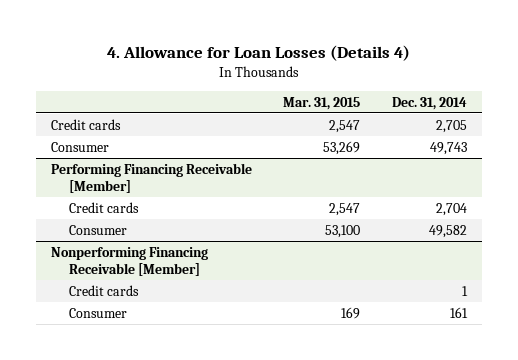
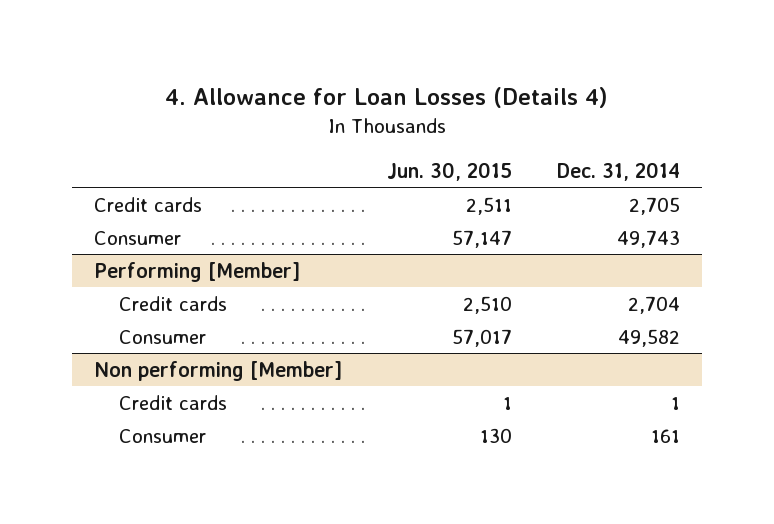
- | Mar. 31, 2015 | Dec. 31, 2014
+ | Jun. 30, 2015 | Dec. 31, 2014
- Performing Financing Receivable [Member]
+ Performing [Member]
- Nonperforming Financing Receivable [Member]
+ Non performing [Member]

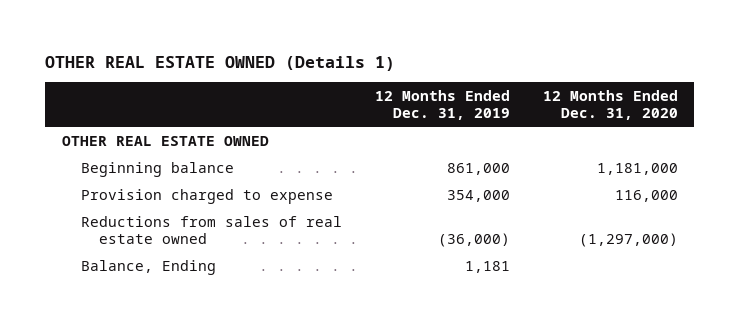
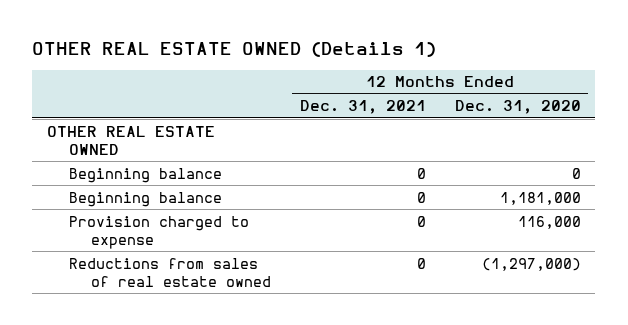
- | 12 Months Ended Dec. 31, 2019 | 12 Months Ended Dec. 31, 2020
+ | 12 Months Ended Dec. 31, 2021 | 12 Months Ended Dec. 31, 2020
+ Beginning balance | 0 | 0
- Balance, Ending | 1,181 |

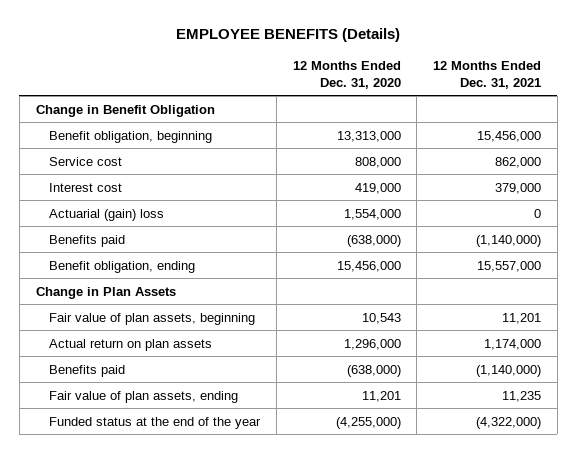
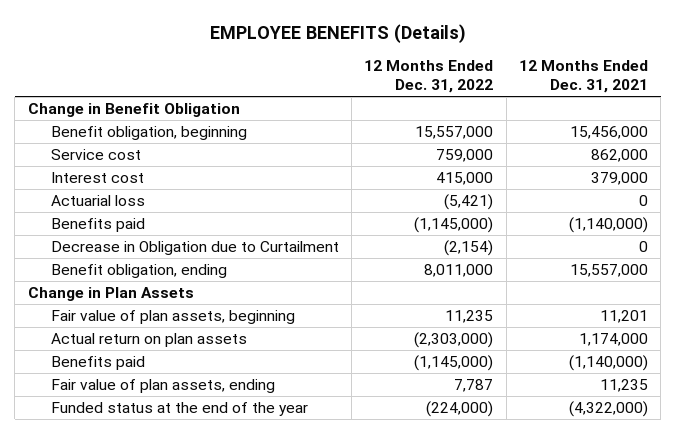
- | 12 Months Ended Dec. 31, 2020 | 12 Months Ended Dec. 31, 2021
+ | 12 Months Ended Dec. 31, 2022 | 12 Months Ended Dec. 31, 2021
- Actuarial (gain) loss | 1,554,000 | 0
+ Actuarial loss | (5,421) | 0
+ Decrease in Obligation due to Curtailment | (2,154) | 0

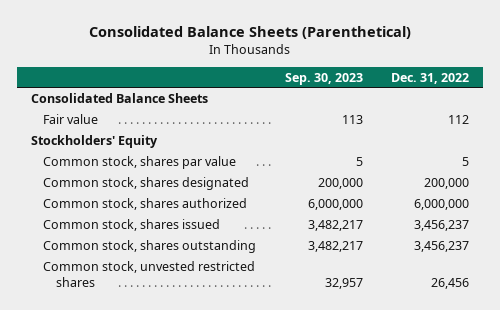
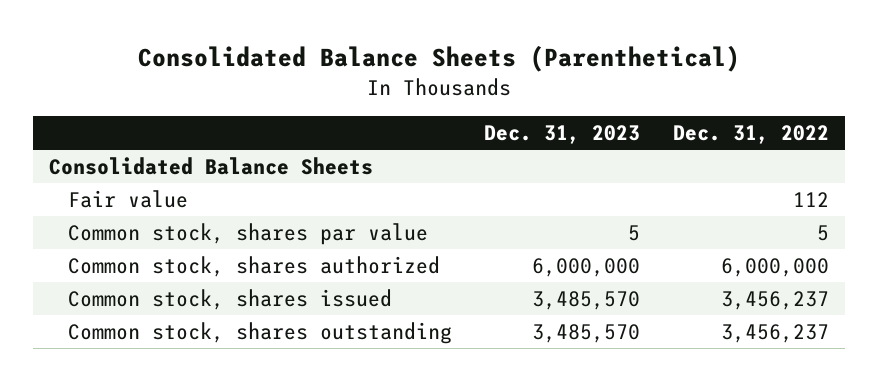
- | Sep. 30, 2023 | Dec. 31, 2022
+ | Dec. 31, 2023 | Dec. 31, 2022
- Stockholders' Equity
- Common stock, shares designated | 200,000 | 200,000
- Common stock, unvested restricted shares | 32,957 | 26,456

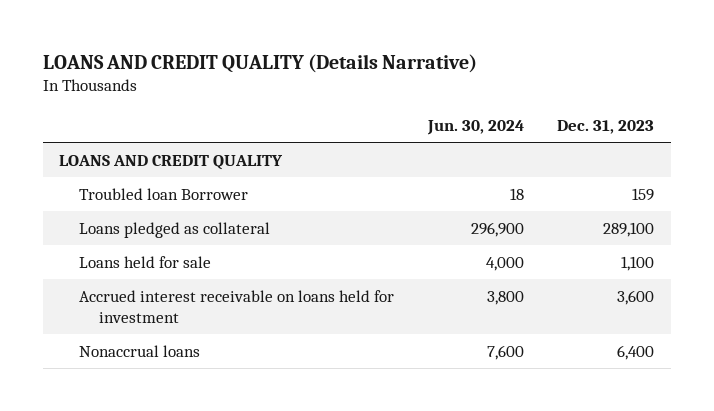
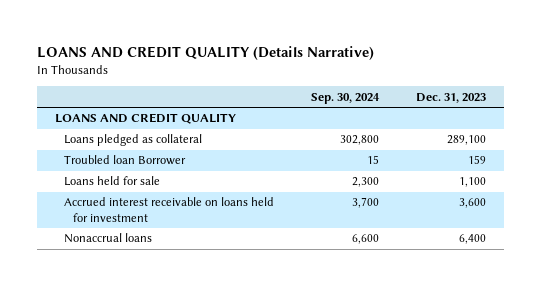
- | Jun. 30, 2024 | Dec. 31, 2023
+ | Sep. 30, 2024 | Dec. 31, 2023
moved down: Troubled loan Borrower | 15 | 159

